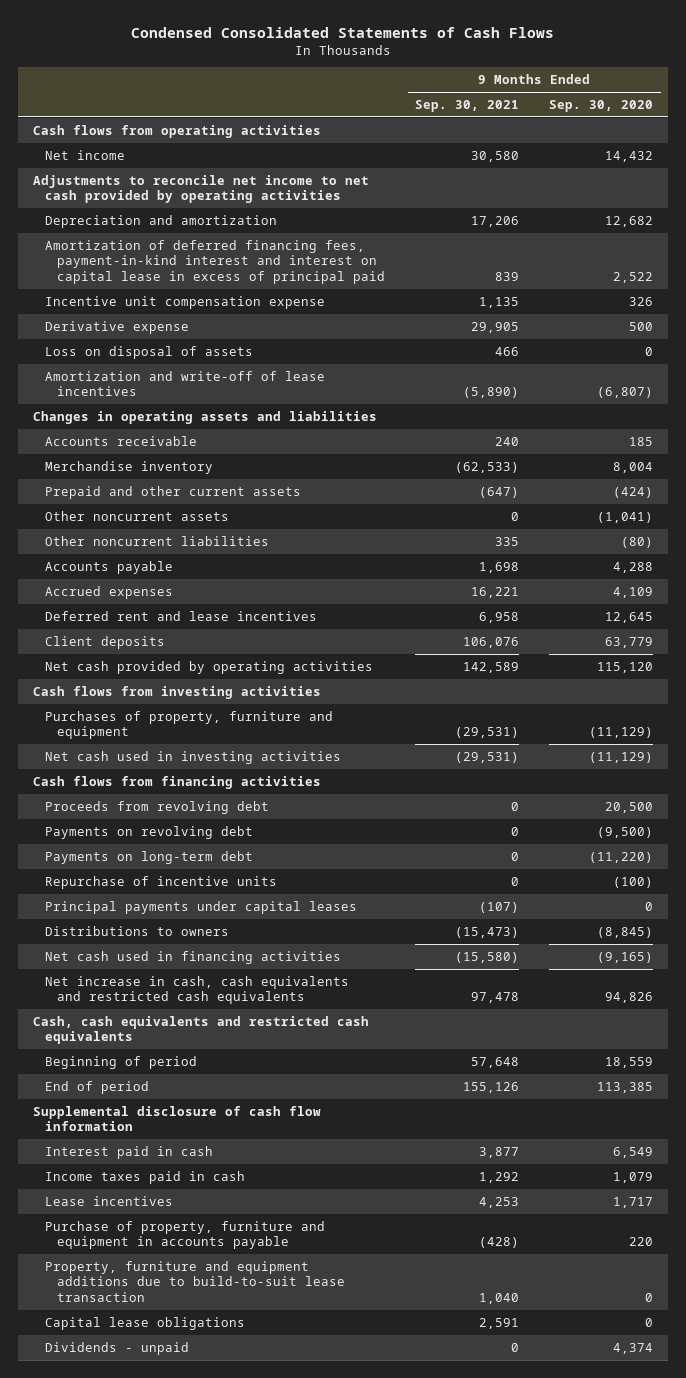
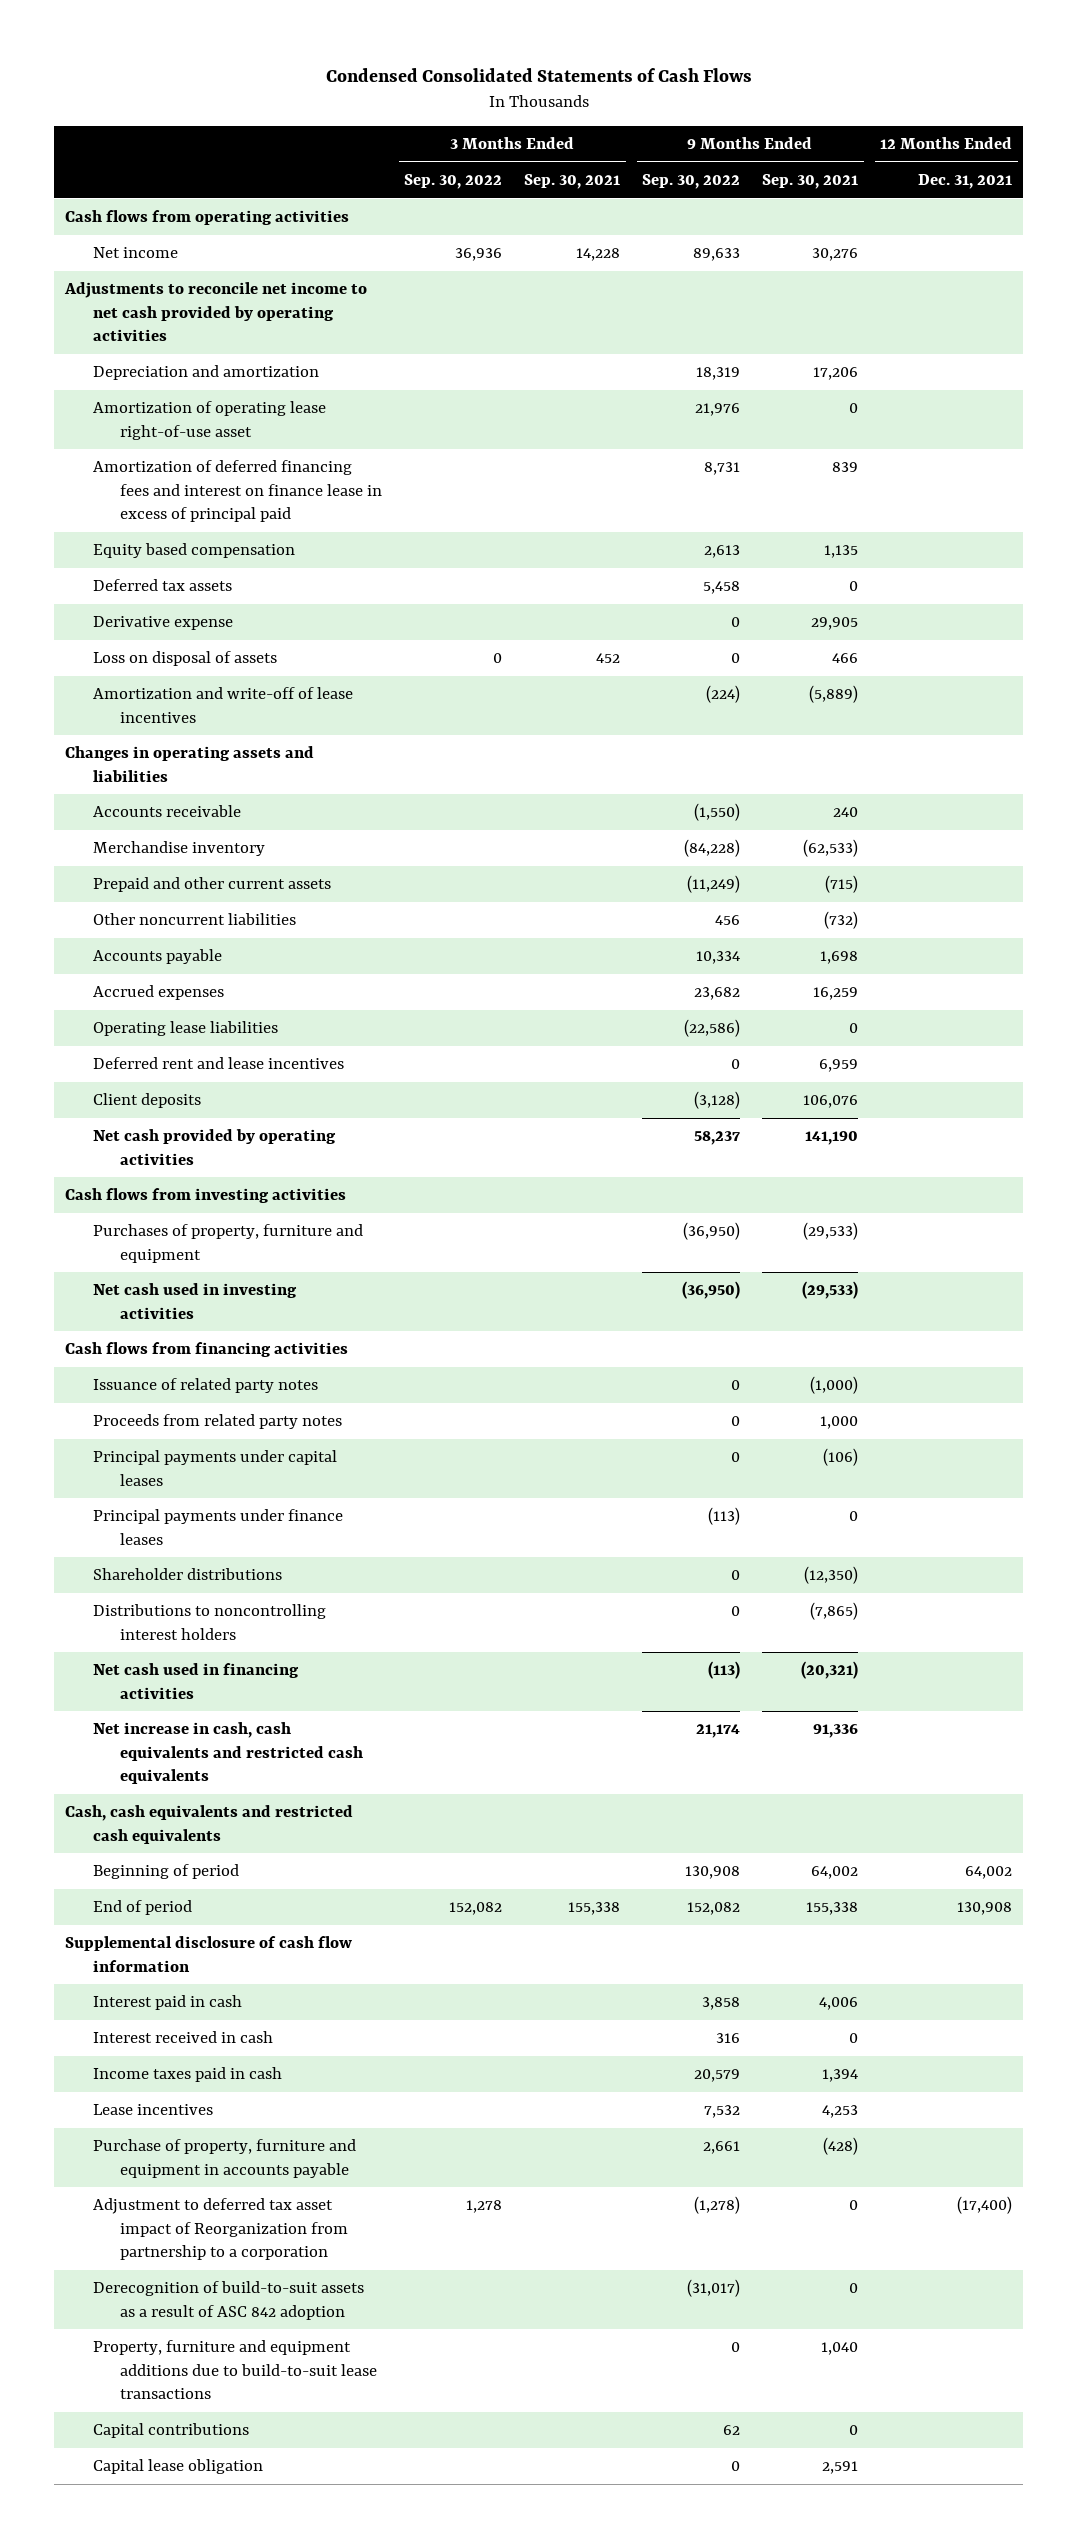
- | 9 Months Ended Sep. 30, 2021 | 9 Months Ended Sep. 30, 2020
+ | 3 Months Ended Sep. 30, 2022 | 3 Months Ended Sep. 30, 2021 | 9 Months Ended Sep. 30, 2022 | 9 Months Ended Sep. 30, 2021 | 12 Months Ended Dec. 31, 2021
- Net income | 30,580 | 14,432
+ Net income | 36,936 | 14,228 | 89,633 | 30,276 |
- Amortization of deferred financing fees, payment-in-kind interest and interest on capital lease in excess of principal paid | 839 | 2,522
- Incentive unit compensation expense | 1,135 | 326
+ Amortization of operating lease right-of-use asset | | | 21,976 | 0 |
+ Amortization of deferred financing fees and interest on finance lease in excess of principal paid | | | 8,731 | 839 |
+ Equity based compensation | | | 2,613 | 1,135 |
+ Deferred tax assets | | | 5,458 | 0 |
- Amortization and write-off of lease incentives | (5,890) | (6,807)
+ Amortization and write-off of lease incentives | | | (224) | (5,889) |
- Prepaid and other current assets | (647) | (424)
- Other noncurrent assets | 0 | (1,041)
- Other noncurrent liabilities | 335 | (80)
+ Prepaid and other current assets | | | (11,249) | (715) |
+ Other noncurrent liabilities | | | 456 | (732) |
- Accrued expenses | 16,221 | 4,109
- Deferred rent and lease incentives | 6,958 | 12,645
+ Accrued expenses | | | 23,682 | 16,259 |
+ Operating lease liabilities | | | (22,586) | 0 |
+ Deferred rent and lease incentives | | | 0 | 6,959 |
- Net cash provided by operating activities | 142,589 | 115,120
+ Net cash provided by operating activities | | | 58,237 | 141,190 |
- Purchases of property, furniture and equipment | (29,531) | (11,129)
- Net cash used in investing activities | (29,531) | (11,129)
+ Purchases of property, furniture and equipment | | | (36,950) | (29,533) |
+ Net cash used in investing activities | | | (36,950) | (29,533) |
- Proceeds from revolving debt | 0 | 20,500
- Payments on revolving debt | 0 | (9,500)
- Payments on long-term debt | 0 | (11,220)
- Repurchase of incentive units | 0 | (100)
- Principal payments under capital leases | (107) | 0
- Distributions to owners | (15,473) | (8,845)
- Net cash used in financing activities | (15,580) | (9,165)
- Net increase in cash, cash equivalents and restricted cash equivalents | 97,478 | 94,826
+ Issuance of related party notes | | | 0 | (1,000) |
+ Proceeds from related party notes | | | 0 | 1,000 |
+ Principal payments under capital leases | | | 0 | (106) |
+ Principal payments under finance leases | | | (113) | 0 |
+ Shareholder distributions | | | 0 | (12,350) |
+ Distributions to noncontrolling interest holders | | | 0 | (7,865) |
+ Net cash used in financing activities | | | (113) | (20,321) |
+ Net increase in cash, cash equivalents and restricted cash equivalents | | | 21,174 | 91,336 |
- Beginning of period | 57,648 | 18,559
- End of period | 155,126 | 113,385
+ Beginning of period | | | 130,908 | 64,002 | 64,002
+ End of period | 152,082 | 155,338 | 152,082 | 155,338 | 130,908
- Interest paid in cash | 3,877 | 6,549
- Income taxes paid in cash | 1,292 | 1,079
+ Interest paid in cash | | | 3,858 | 4,006 |
+ Interest received in cash | | | 316 | 0 |
+ Income taxes paid in cash | | | 20,579 | 1,394 |
- Property, furniture and equipment additions due to build-to-suit lease transaction | 1,040 | 0
- Capital lease obligations | 2,591 | 0
- Dividends - unpaid | 0 | 4,374
+ Adjustment to deferred tax asset impact of Reorganization from partnership to a corporation | 1,278 | | (1,278) | 0 | (17,400)
+ Derecognition of build-to-suit assets as a result of ASC 842 adoption | | | (31,017) | 0 |
+ Property, furniture and equipment additions due to build-to-suit lease transactions | | | 0 | 1,040 |
+ Capital contributions | | | 62 | 0 |
+ Capital lease obligation | | | 0 | 2,591 |

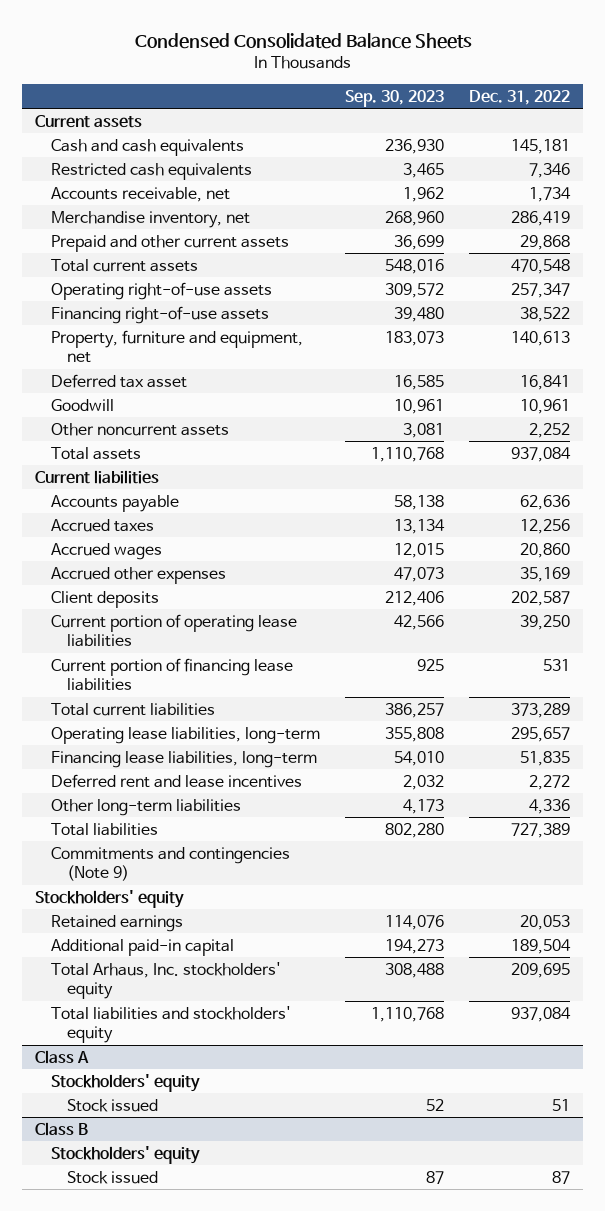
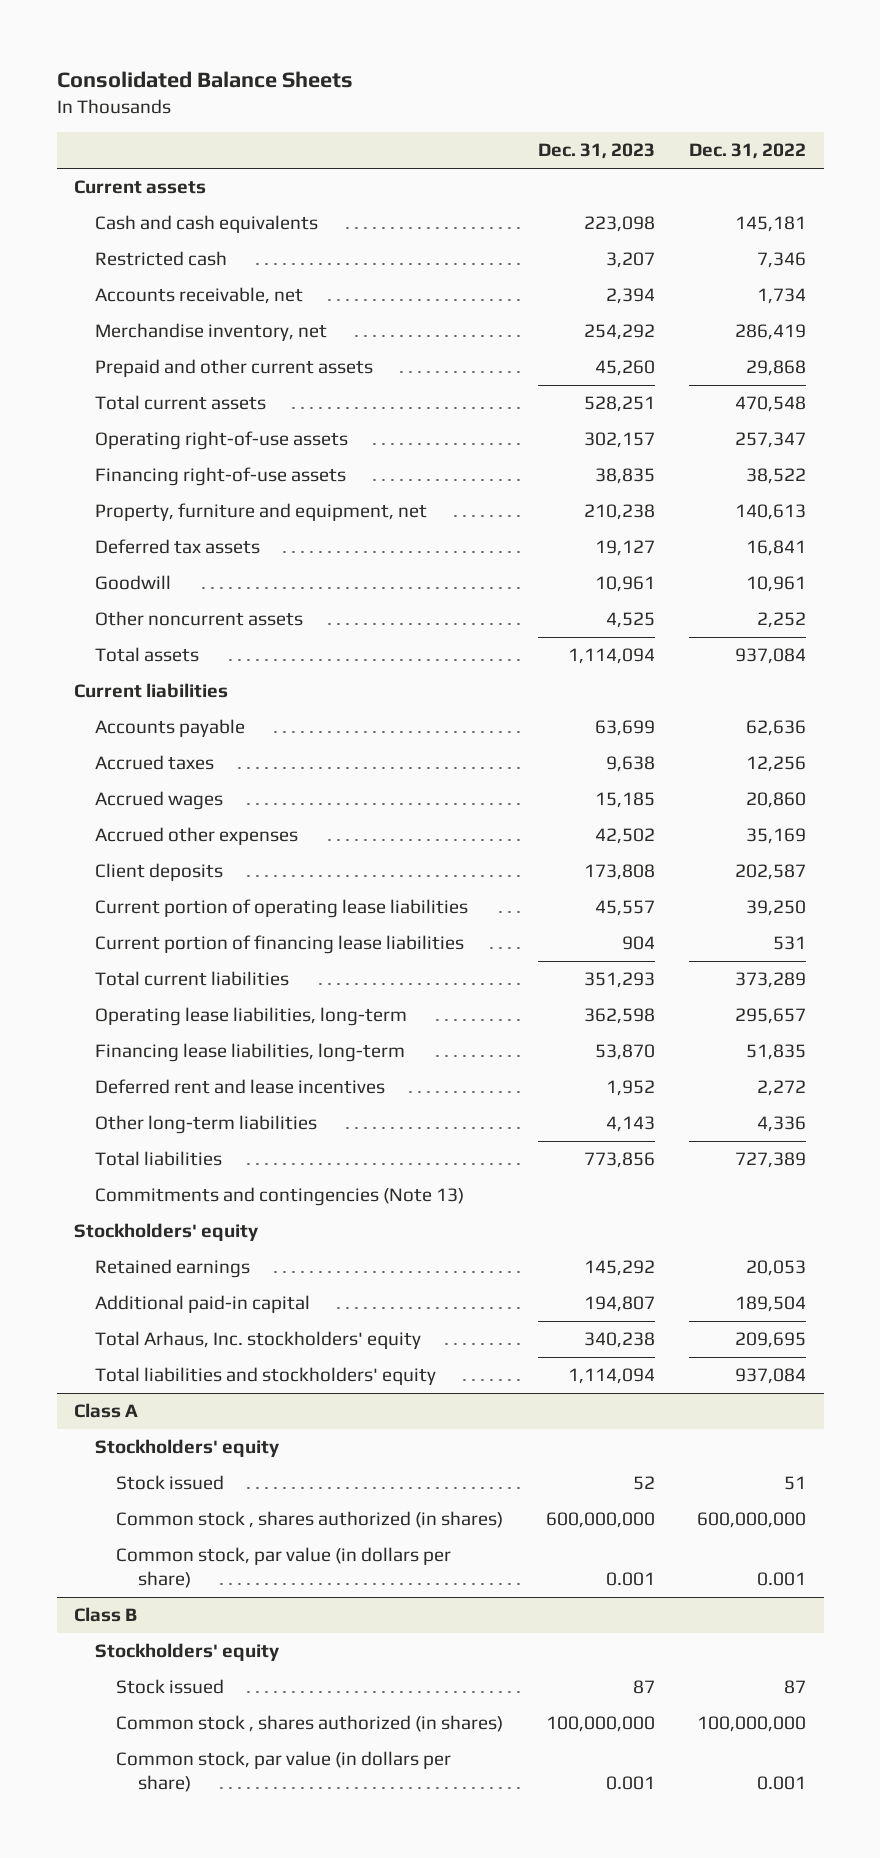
- Condensed Consolidated Balance Sheets
+ Consolidated Balance Sheets
- | Sep. 30, 2023 | Dec. 31, 2022
+ | Dec. 31, 2023 | Dec. 31, 2022
- Restricted cash equivalents | 3,465 | 7,346
+ Restricted cash | 3,207 | 7,346
- Deferred tax asset | 16,585 | 16,841
+ Deferred tax assets | 19,127 | 16,841
- Commitments and contingencies (Note 9)
+ Commitments and contingencies (Note 13)
@ Class A
+ Common stock , shares authorized (in shares) | 600,000,000 | 600,000,000
+ Common stock, par value (in dollars per share) | 0.001 | 0.001
@ Class B
+ Common stock , shares authorized (in shares) | 100,000,000 | 100,000,000
+ Common stock, par value (in dollars per share) | 0.001 | 0.001

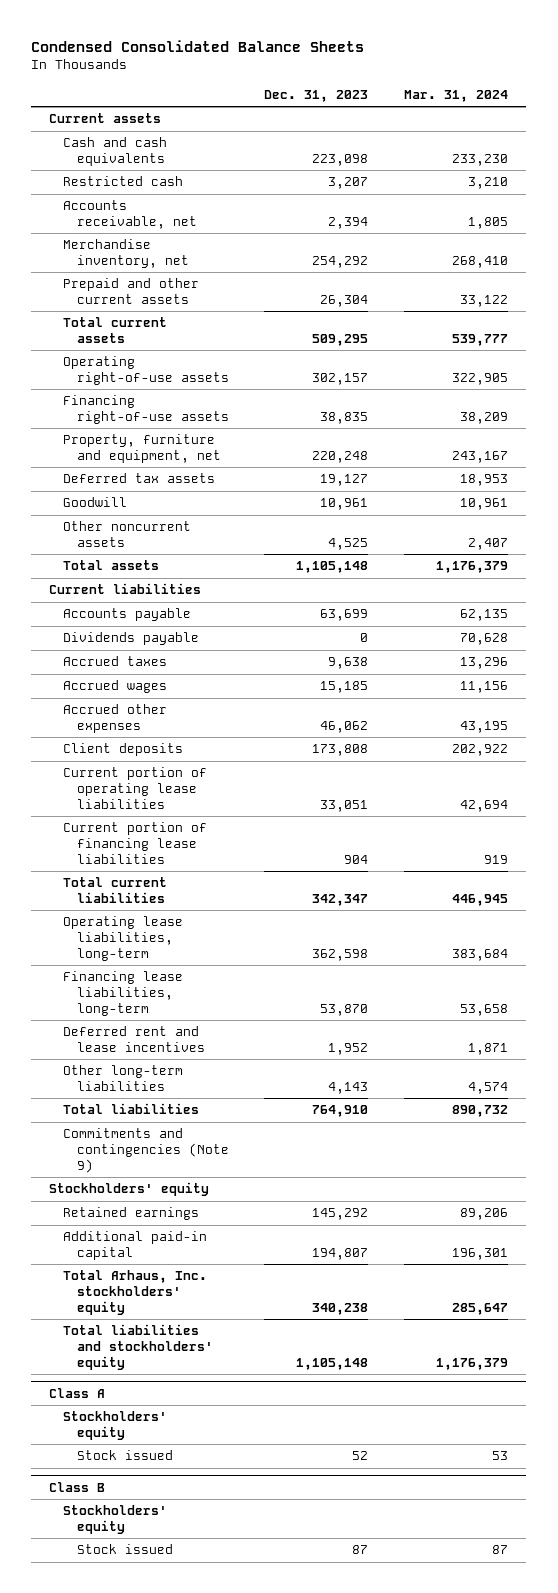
- Consolidated Balance Sheets
+ Condensed Consolidated Balance Sheets
- | Dec. 31, 2023 | Dec. 31, 2022
+ | Dec. 31, 2023 | Mar. 31, 2024
- Prepaid and other current assets | 45,260 | 29,868
- Total current assets | 528,251 | 470,548
+ Prepaid and other current assets | 26,304 | 33,122
+ Total current assets | 509,295 | 539,777
- Property, furniture and equipment, net | 210,238 | 140,613
+ Property, furniture and equipment, net | 220,248 | 243,167
- Total assets | 1,114,094 | 937,084
+ Total assets | 1,105,148 | 1,176,379
+ Dividends payable | 0 | 70,628
- Accrued other expenses | 42,502 | 35,169
+ Accrued other expenses | 46,062 | 43,195
- Current portion of operating lease liabilities | 45,557 | 39,250
+ Current portion of operating lease liabilities | 33,051 | 42,694
- Total current liabilities | 351,293 | 373,289
+ Total current liabilities | 342,347 | 446,945
- Total liabilities | 773,856 | 727,389
- Commitments and contingencies (Note 13)
+ Total liabilities | 764,910 | 890,732
+ Commitments and contingencies (Note 9)
- Total liabilities and stockholders' equity | 1,114,094 | 937,084
+ Total liabilities and stockholders' equity | 1,105,148 | 1,176,379
@ Class A
- Common stock , shares authorized (in shares) | 600,000,000 | 600,000,000
- Common stock, par value (in dollars per share) | 0.001 | 0.001
@ Class B
- Common stock , shares authorized (in shares) | 100,000,000 | 100,000,000
- Common stock, par value (in dollars per share) | 0.001 | 0.001

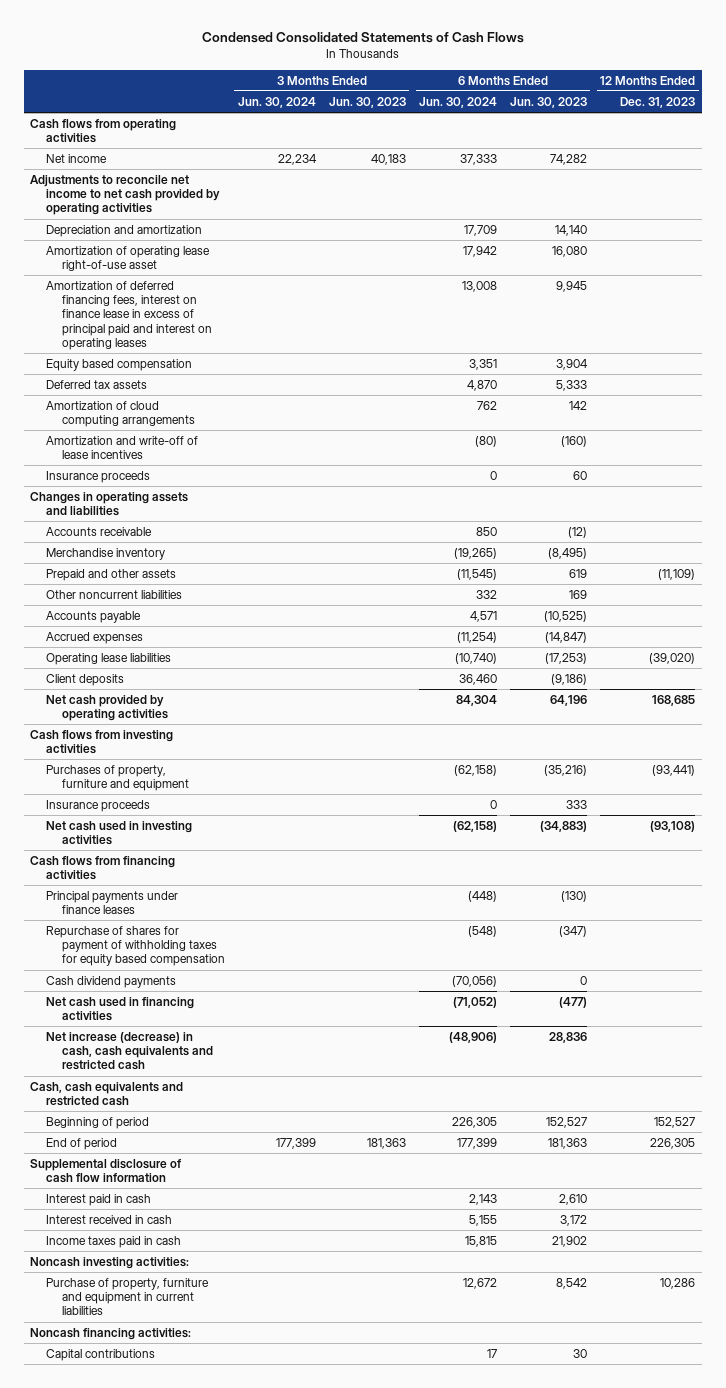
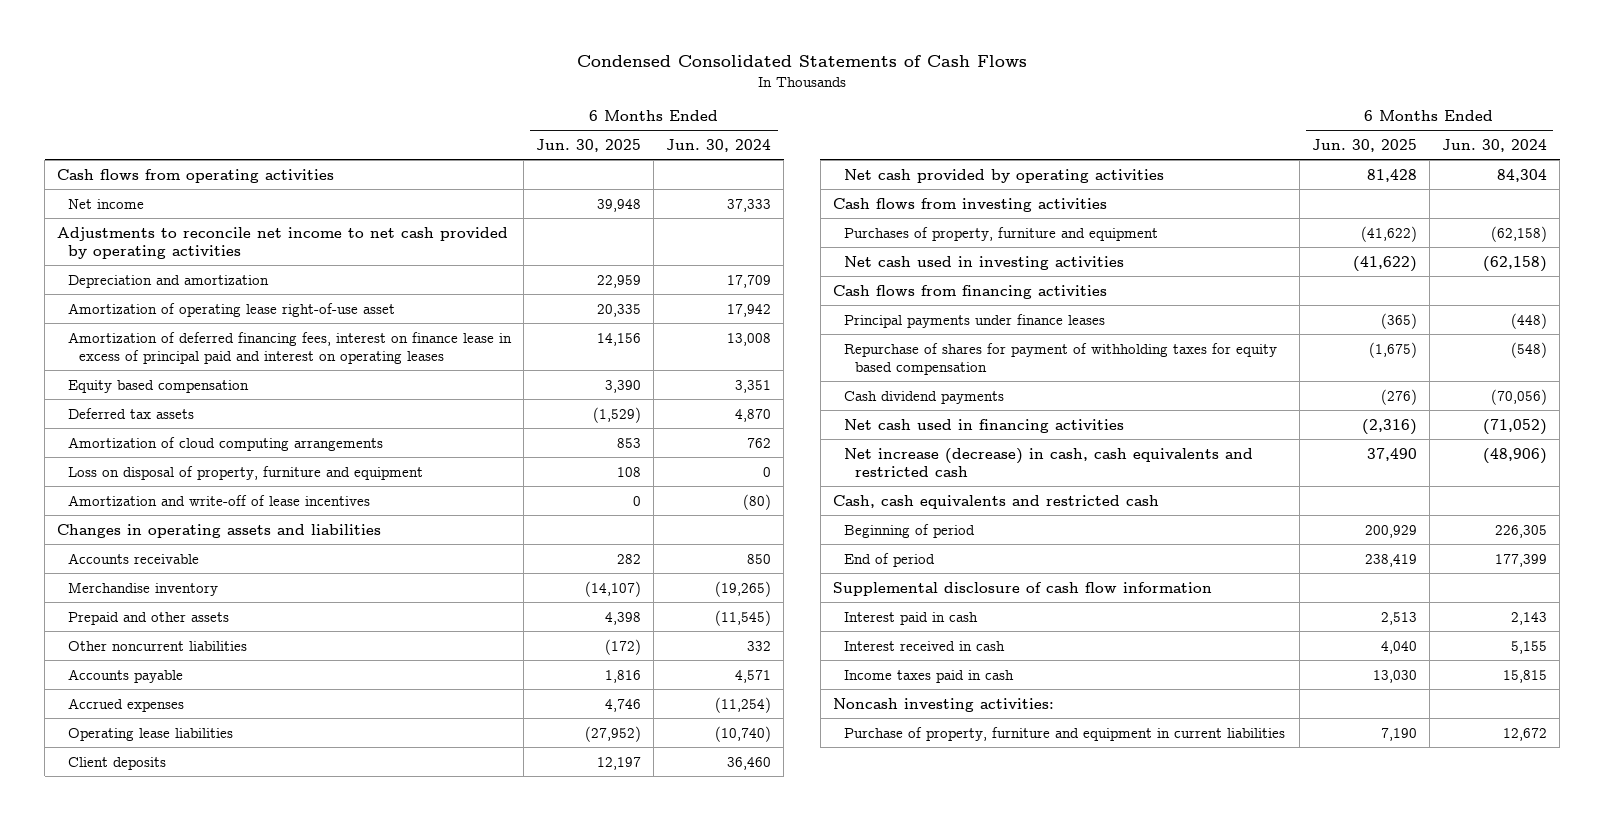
- | 3 Months Ended Jun. 30, 2024 | 3 Months Ended Jun. 30, 2023 | 6 Months Ended Jun. 30, 2024 | 6 Months Ended Jun. 30, 2023 | 12 Months Ended Dec. 31, 2023
+ | 6 Months Ended Jun. 30, 2025 | 6 Months Ended Jun. 30, 2024
+ Loss on disposal of property, furniture and equipment | 108 | 0
- Insurance proceeds | | | 0 | 60 |
- Insurance proceeds | | | 0 | 333 |
- Noncash financing activities:
- Capital contributions | | | 17 | 30 |

